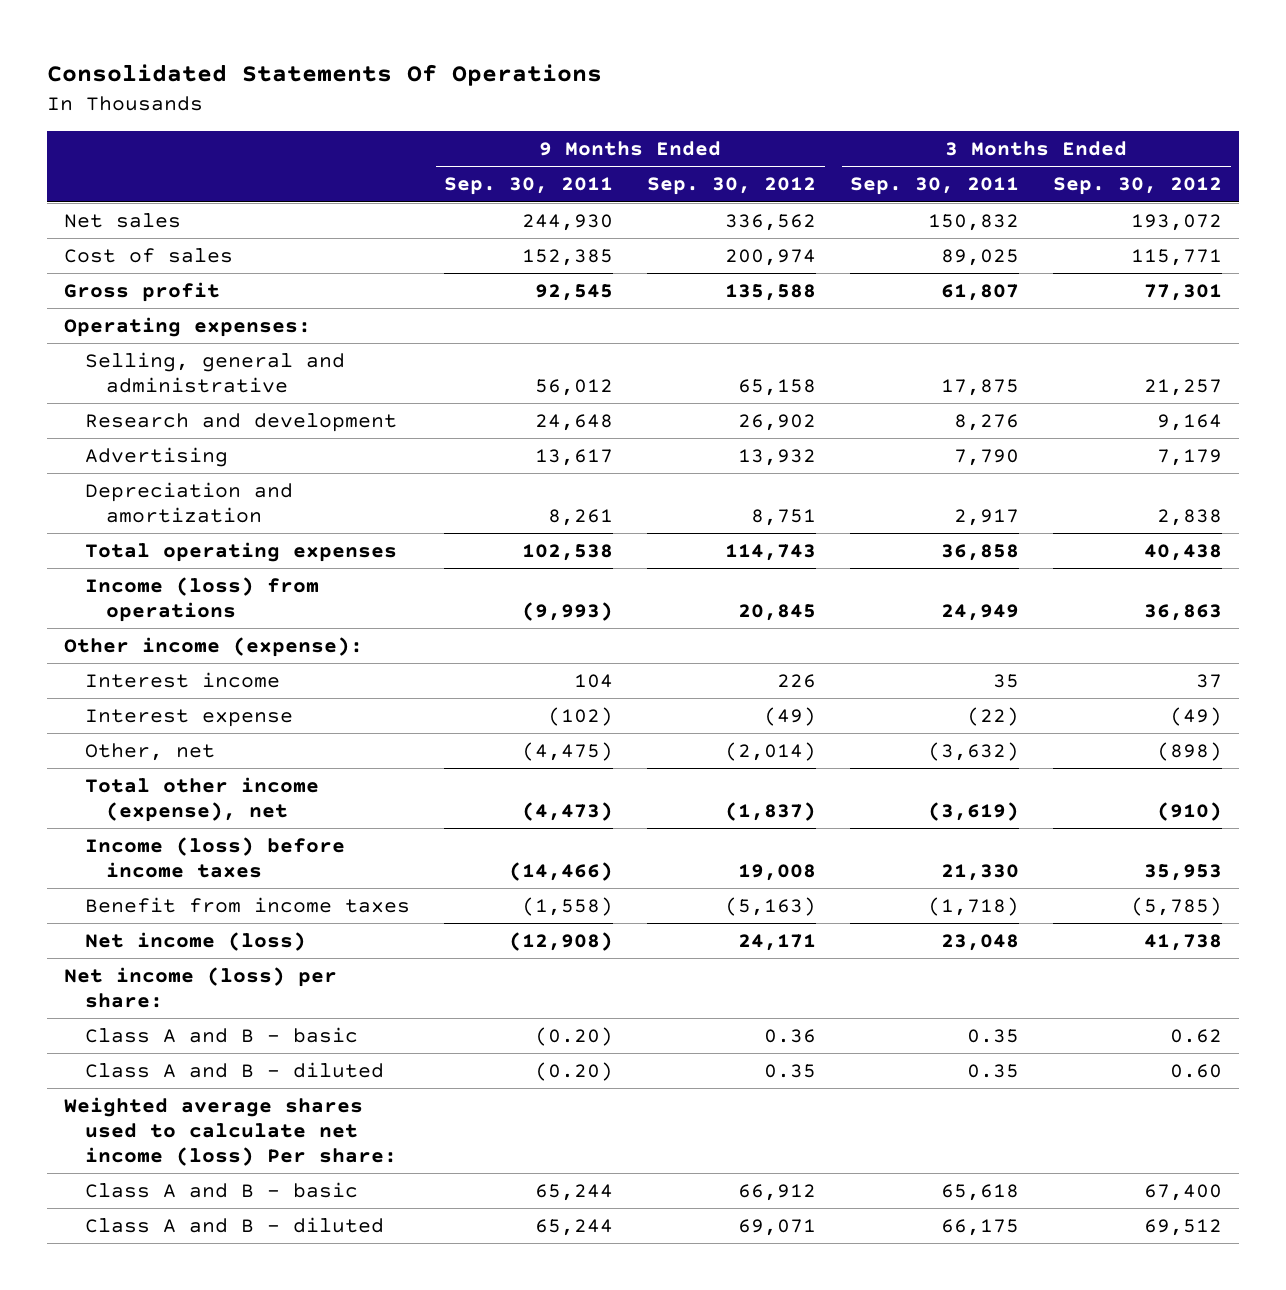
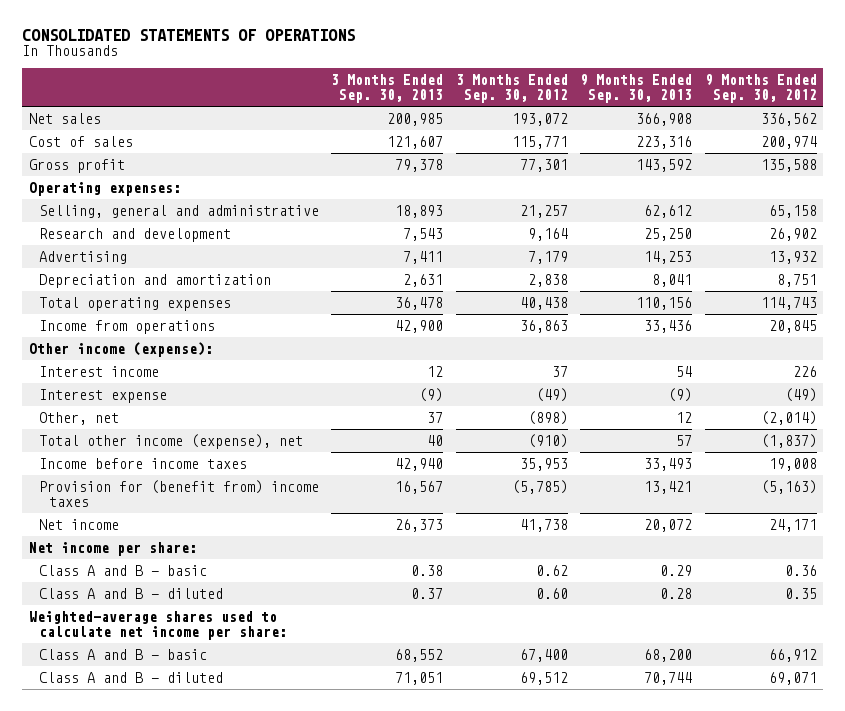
- Consolidated Statements Of Operations
+ CONSOLIDATED STATEMENTS OF OPERATIONS
- | 9 Months Ended Sep. 30, 2011 | 9 Months Ended Sep. 30, 2012 | 3 Months Ended Sep. 30, 2011 | 3 Months Ended Sep. 30, 2012
+ | 3 Months Ended Sep. 30, 2013 | 3 Months Ended Sep. 30, 2012 | 9 Months Ended Sep. 30, 2013 | 9 Months Ended Sep. 30, 2012
- Income (loss) from operations | (9,993) | 20,845 | 24,949 | 36,863
+ Income from operations | 42,900 | 36,863 | 33,436 | 20,845
- Income (loss) before income taxes | (14,466) | 19,008 | 21,330 | 35,953
- Benefit from income taxes | (1,558) | (5,163) | (1,718) | (5,785)
- Net income (loss) | (12,908) | 24,171 | 23,048 | 41,738
- Net income (loss) per share:
+ Income before income taxes | 42,940 | 35,953 | 33,493 | 19,008
+ Provision for (benefit from) income taxes | 16,567 | (5,785) | 13,421 | (5,163)
+ Net income | 26,373 | 41,738 | 20,072 | 24,171
+ Net income per share:
- Weighted average shares used to calculate net income (loss) Per share:
+ Weighted-average shares used to calculate net income per share:

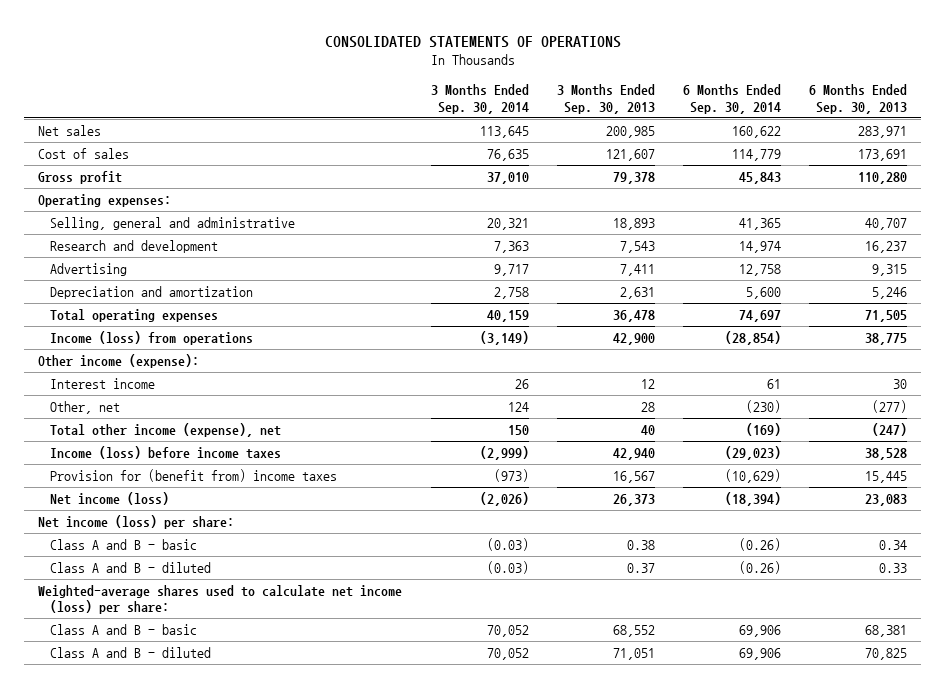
- | 3 Months Ended Sep. 30, 2013 | 3 Months Ended Sep. 30, 2012 | 9 Months Ended Sep. 30, 2013 | 9 Months Ended Sep. 30, 2012
+ | 3 Months Ended Sep. 30, 2014 | 3 Months Ended Sep. 30, 2013 | 6 Months Ended Sep. 30, 2014 | 6 Months Ended Sep. 30, 2013
- Income from operations | 42,900 | 36,863 | 33,436 | 20,845
+ Income (loss) from operations | (3,149) | 42,900 | (28,854) | 38,775
- Interest expense | (9) | (49) | (9) | (49)
- Other, net | 37 | (898) | 12 | (2,014)
+ Other, net | 124 | 28 | (230) | (277)
- Income before income taxes | 42,940 | 35,953 | 33,493 | 19,008
+ Income (loss) before income taxes | (2,999) | 42,940 | (29,023) | 38,528
- Net income | 26,373 | 41,738 | 20,072 | 24,171
- Net income per share:
+ Net income (loss) | (2,026) | 26,373 | (18,394) | 23,083
+ Net income (loss) per share:
- Weighted-average shares used to calculate net income per share:
+ Weighted-average shares used to calculate net income (loss) per share:

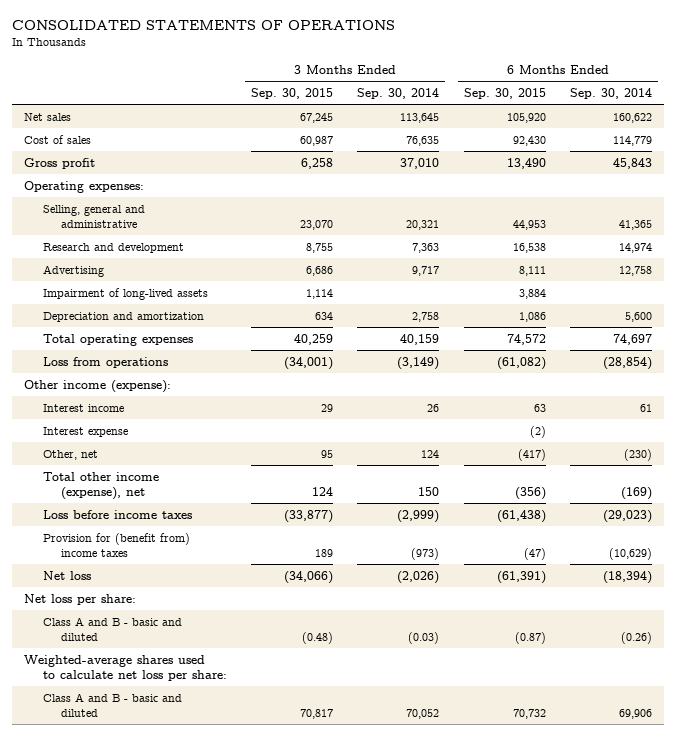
- | 3 Months Ended Sep. 30, 2014 | 3 Months Ended Sep. 30, 2013 | 6 Months Ended Sep. 30, 2014 | 6 Months Ended Sep. 30, 2013
+ | 3 Months Ended Sep. 30, 2015 | 3 Months Ended Sep. 30, 2014 | 6 Months Ended Sep. 30, 2015 | 6 Months Ended Sep. 30, 2014
+ Impairment of long-lived assets | 1,114 | | 3,884 |
- Income (loss) from operations | (3,149) | 42,900 | (28,854) | 38,775
+ Loss from operations | (34,001) | (3,149) | (61,082) | (28,854)
+ Interest expense | | | (2) |
- Income (loss) before income taxes | (2,999) | 42,940 | (29,023) | 38,528
+ Loss before income taxes | (33,877) | (2,999) | (61,438) | (29,023)
- Net income (loss) | (2,026) | 26,373 | (18,394) | 23,083
- Net income (loss) per share:
- Class A and B - basic | (0.03) | 0.38 | (0.26) | 0.34
- Class A and B - diluted | (0.03) | 0.37 | (0.26) | 0.33
- Weighted-average shares used to calculate net income (loss) per share:
- Class A and B - basic | 70,052 | 68,552 | 69,906 | 68,381
- Class A and B - diluted | 70,052 | 71,051 | 69,906 | 70,825
+ Net loss | (34,066) | (2,026) | (61,391) | (18,394)
+ Net loss per share:
+ Class A and B - basic and diluted | (0.48) | (0.03) | (0.87) | (0.26)
+ Weighted-average shares used to calculate net loss per share:
+ Class A and B - basic and diluted | 70,817 | 70,052 | 70,732 | 69,906

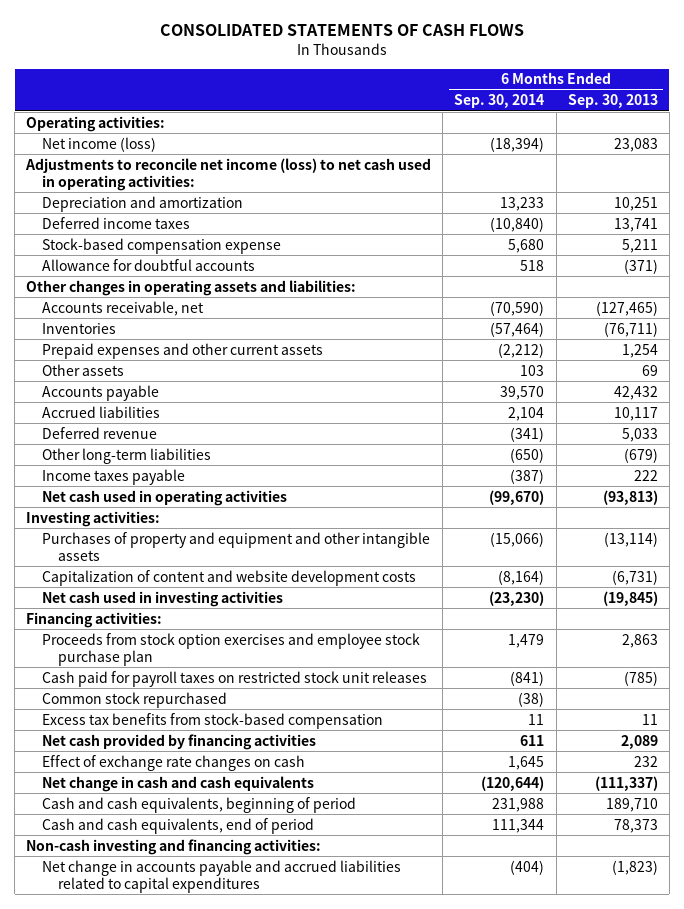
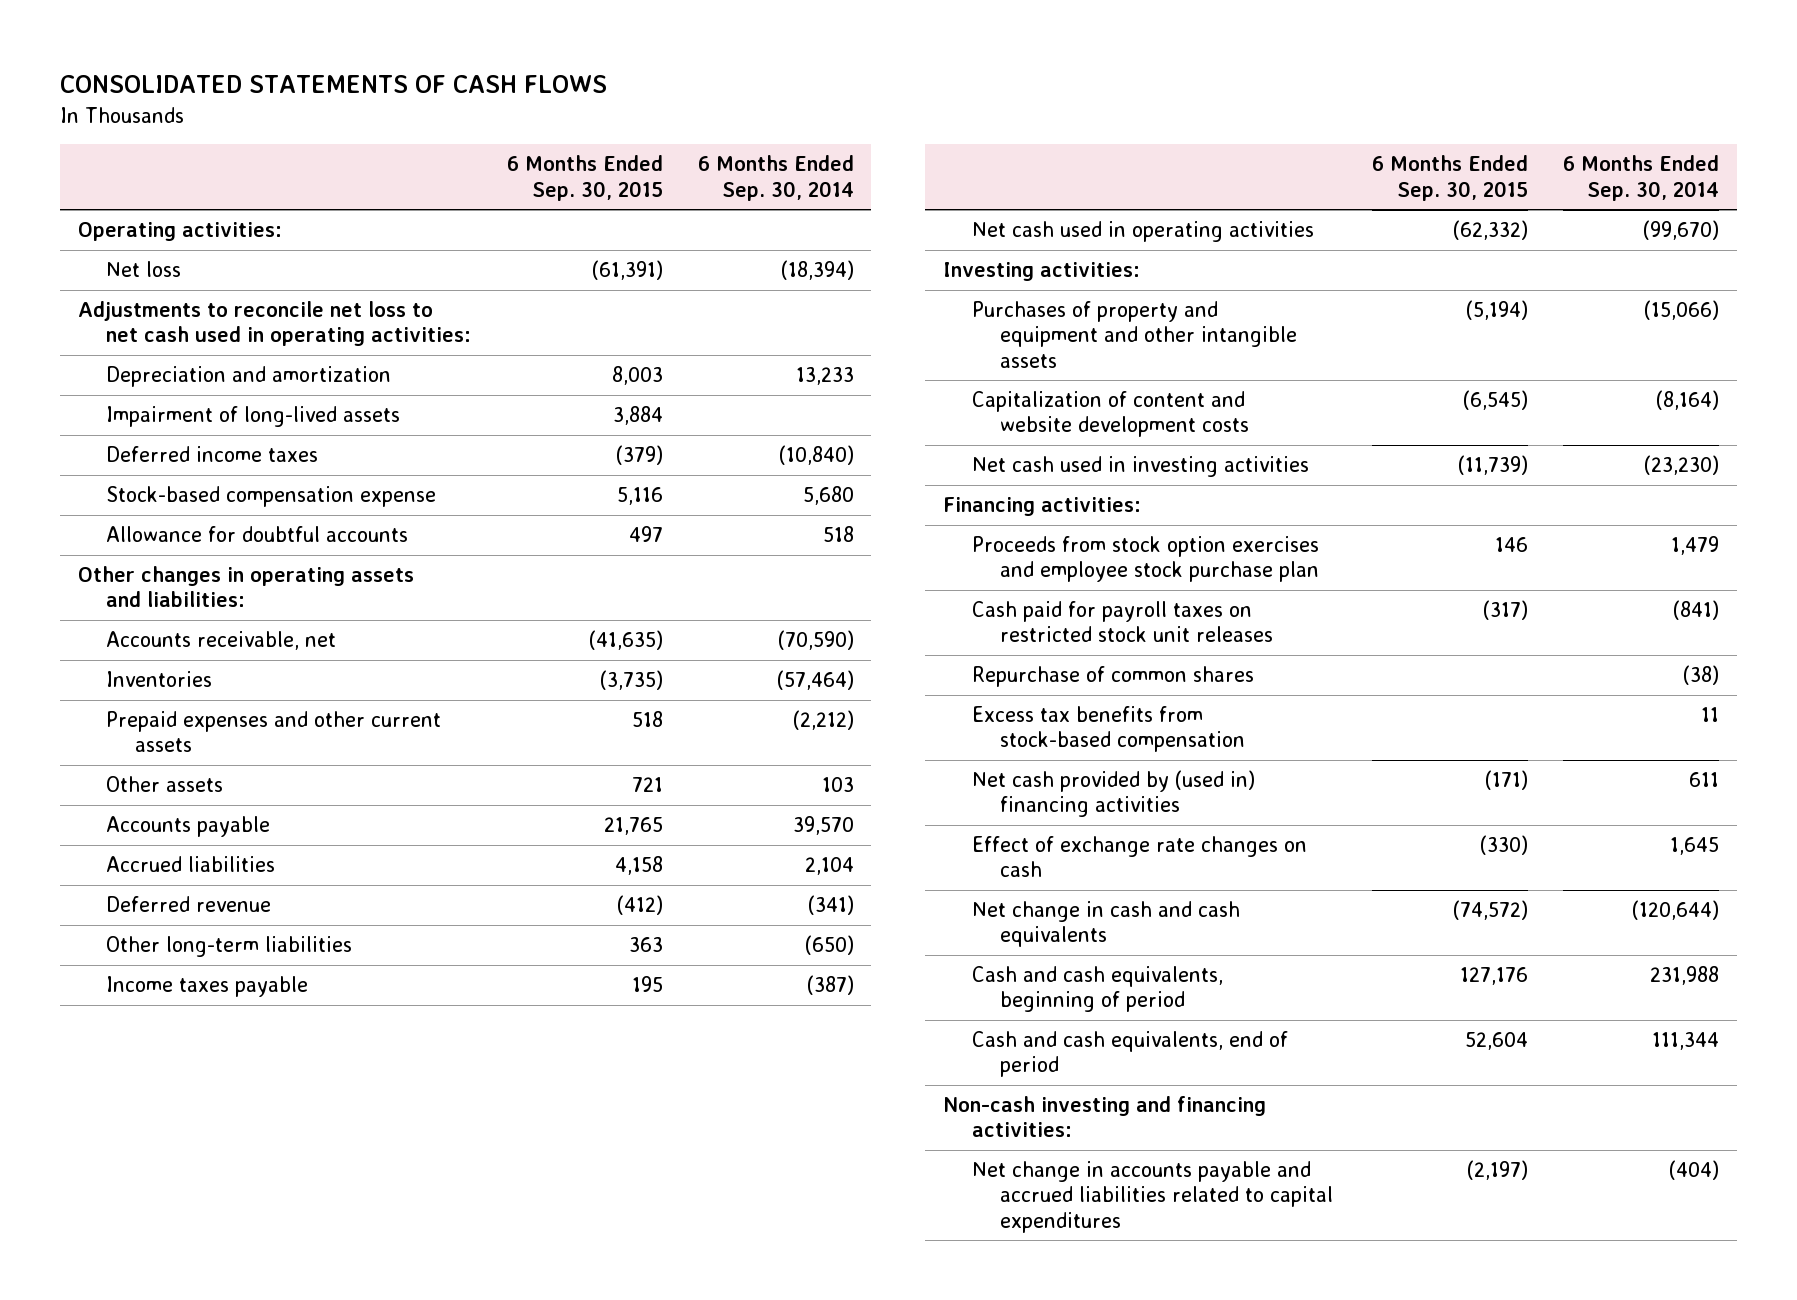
- | 6 Months Ended Sep. 30, 2014 | 6 Months Ended Sep. 30, 2013
+ | 6 Months Ended Sep. 30, 2015 | 6 Months Ended Sep. 30, 2014
- Net income (loss) | (18,394) | 23,083
- Adjustments to reconcile net income (loss) to net cash used in operating activities:
+ Net loss | (61,391) | (18,394)
+ Adjustments to reconcile net loss to net cash used in operating activities:
+ Impairment of long-lived assets | 3,884 |
- Common stock repurchased | (38) |
+ Repurchase of common shares | | (38)
- Net cash provided by financing activities | 611 | 2,089
+ Net cash provided by (used in) financing activities | (171) | 611

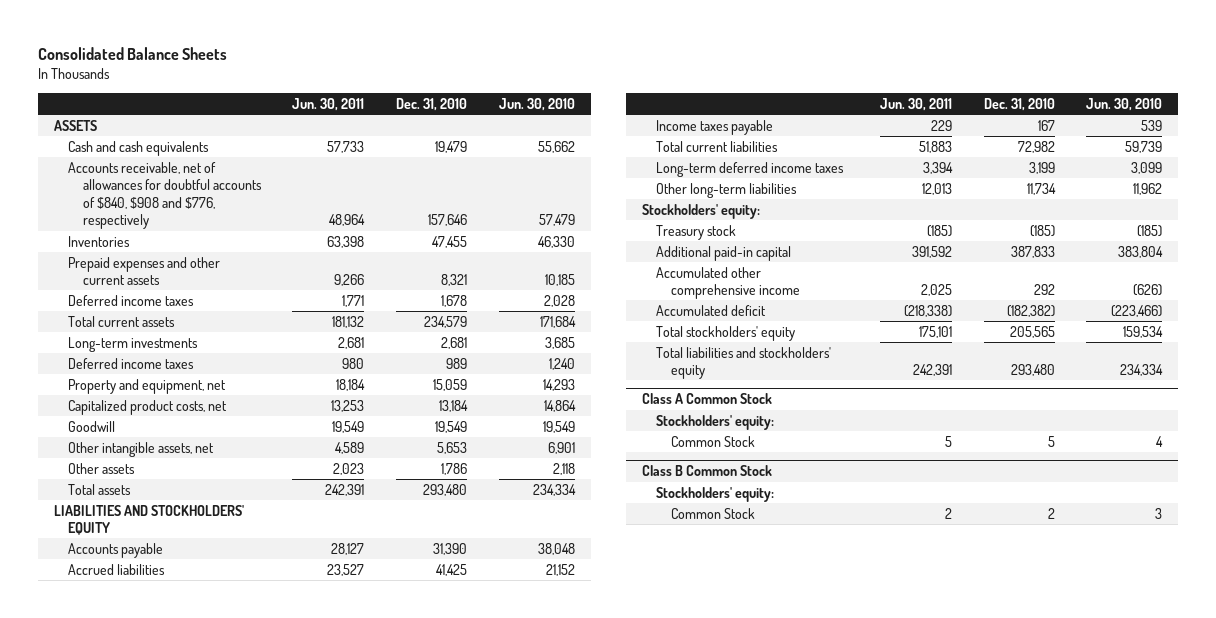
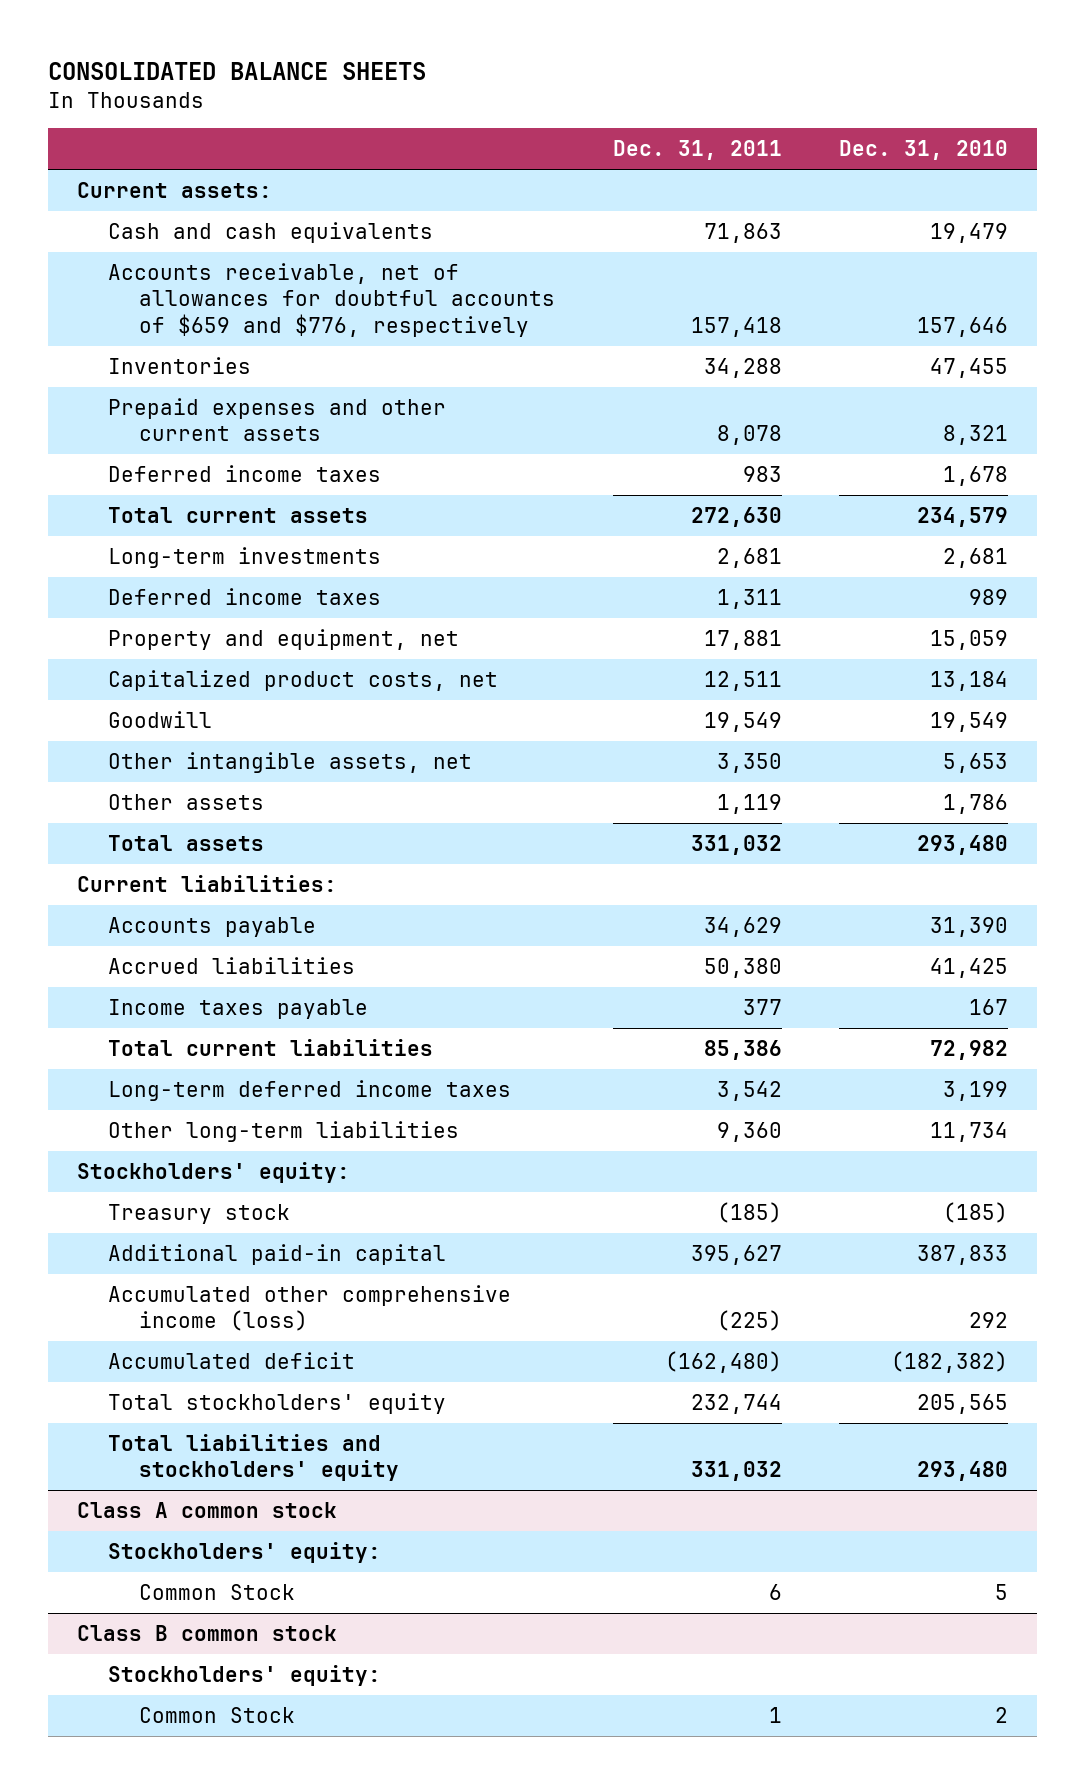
- Consolidated Balance Sheets
+ CONSOLIDATED BALANCE SHEETS
- | Jun. 30, 2011 | Dec. 31, 2010 | Jun. 30, 2010
+ | Dec. 31, 2011 | Dec. 31, 2010
- ASSETS
+ Current assets:
- Accounts receivable, net of allowances for doubtful accounts of $840, $908 and $776, respectively | 48,964 | 157,646 | 57,479
+ Accounts receivable, net of allowances for doubtful accounts of $659 and $776, respectively | 157,418 | 157,646
- LIABILITIES AND STOCKHOLDERS' EQUITY
+ Current liabilities:
- Accumulated other comprehensive income | 2,025 | 292 | (626)
+ Accumulated other comprehensive income (loss) | (225) | 292
- Class A Common Stock
+ Class A common stock
- Class B Common Stock
+ Class B common stock

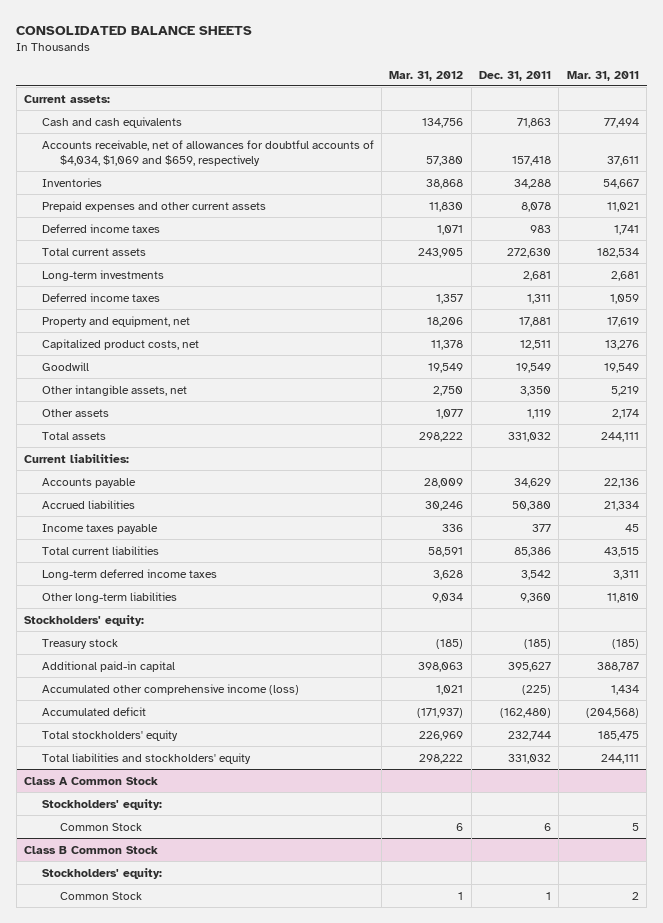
- | Dec. 31, 2011 | Dec. 31, 2010
+ | Mar. 31, 2012 | Dec. 31, 2011 | Mar. 31, 2011
- Accounts receivable, net of allowances for doubtful accounts of $659 and $776, respectively | 157,418 | 157,646
+ Accounts receivable, net of allowances for doubtful accounts of $4,034, $1,069 and $659, respectively | 57,380 | 157,418 | 37,611
- Class A common stock
+ Class A Common Stock
- Class B common stock
+ Class B Common Stock

